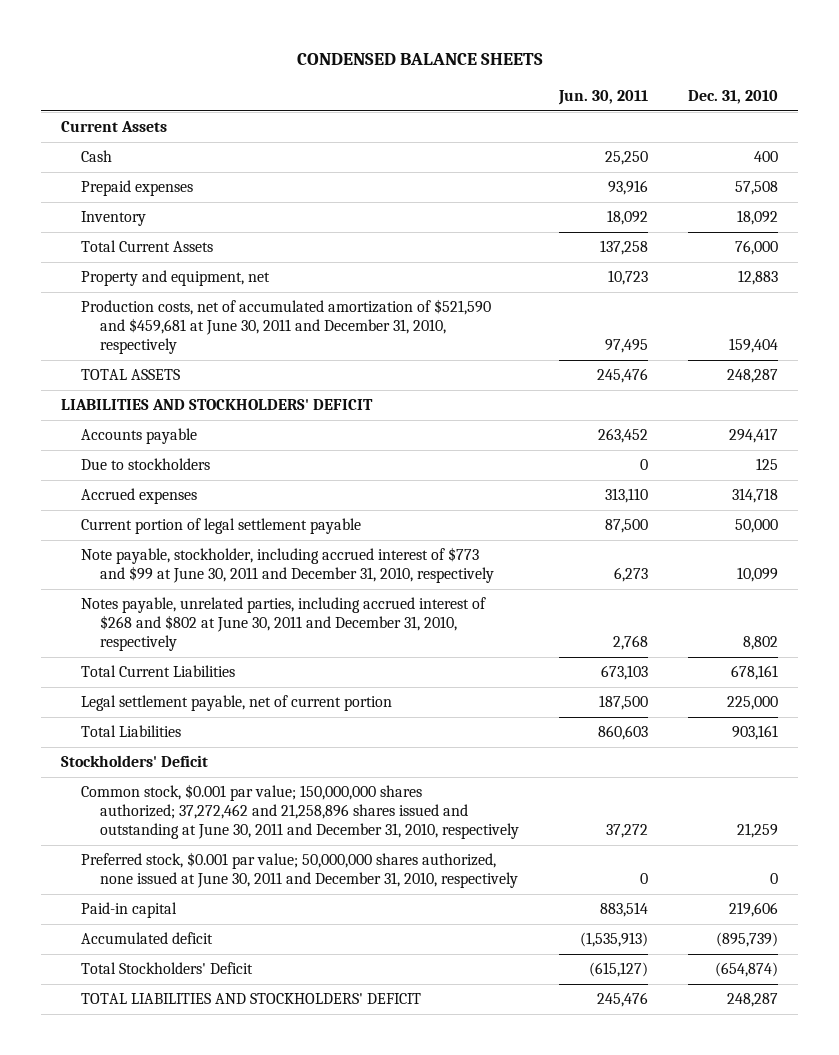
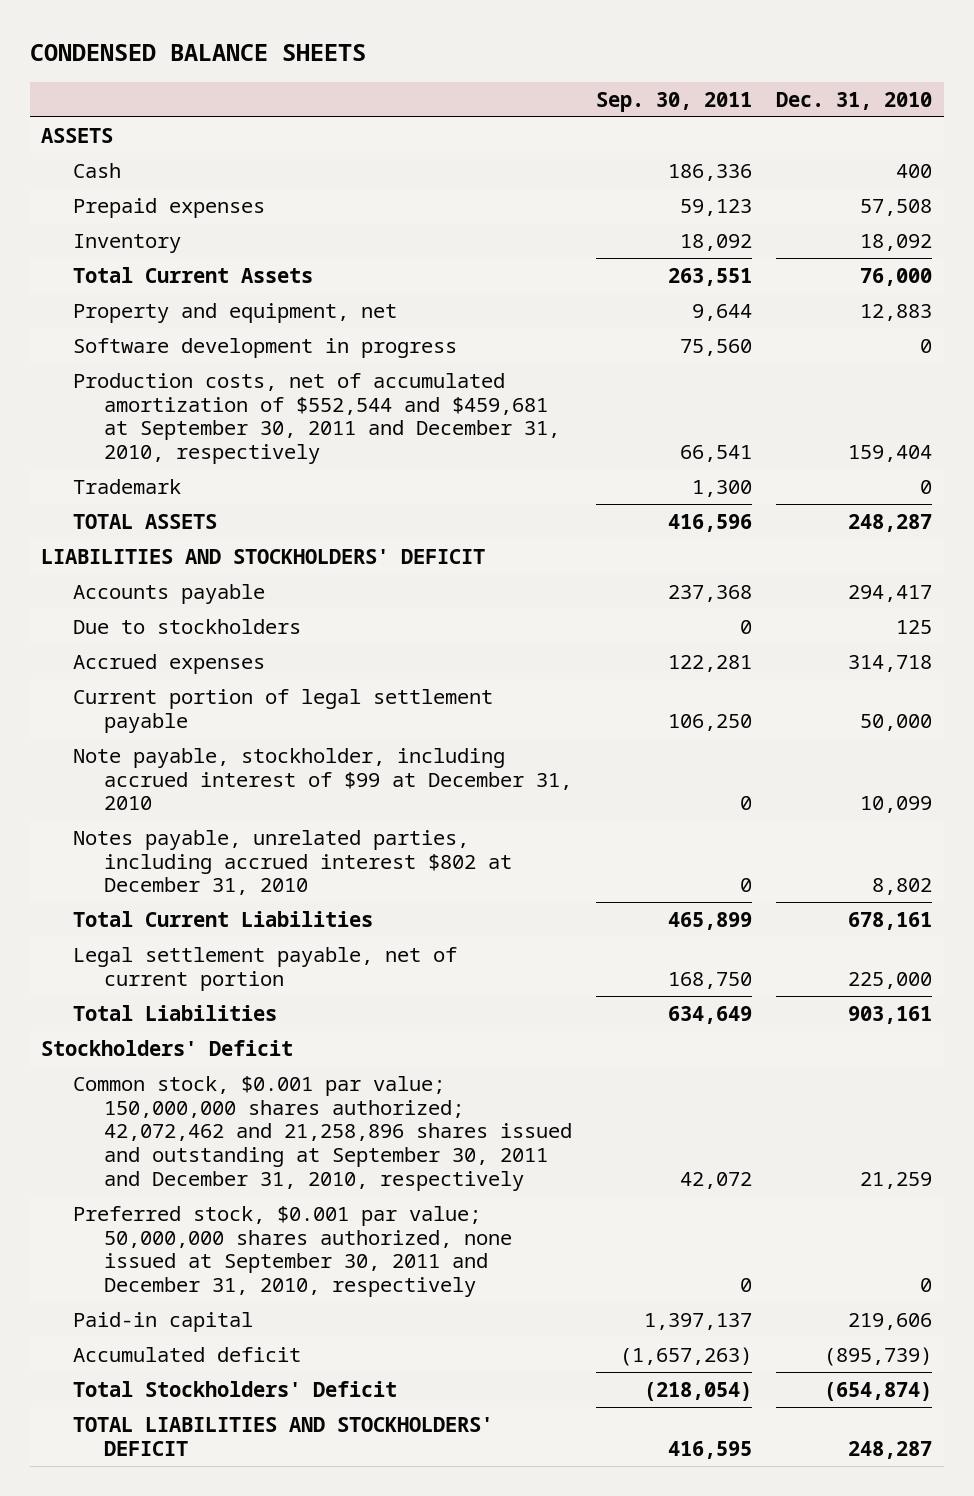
- | Jun. 30, 2011 | Dec. 31, 2010
+ | Sep. 30, 2011 | Dec. 31, 2010
- Current Assets
+ ASSETS
- Production costs, net of accumulated amortization of $521,590 and $459,681 at June 30, 2011 and December 31, 2010, respectively | 97,495 | 159,404
+ Software development in progress | 75,560 | 0
+ Production costs, net of accumulated amortization of $552,544 and $459,681 at September 30, 2011 and December 31, 2010, respectively | 66,541 | 159,404
+ Trademark | 1,300 | 0
- Note payable, stockholder, including accrued interest of $773 and $99 at June 30, 2011 and December 31, 2010, respectively | 6,273 | 10,099
- Notes payable, unrelated parties, including accrued interest of $268 and $802 at June 30, 2011 and December 31, 2010, respectively | 2,768 | 8,802
+ Note payable, stockholder, including accrued interest of $99 at December 31, 2010 | 0 | 10,099
+ Notes payable, unrelated parties, including accrued interest $802 at December 31, 2010 | 0 | 8,802
- Common stock, $0.001 par value; 150,000,000 shares authorized; 37,272,462 and 21,258,896 shares issued and outstanding at June 30, 2011 and December 31, 2010, respectively | 37,272 | 21,259
- Preferred stock, $0.001 par value; 50,000,000 shares authorized, none issued at June 30, 2011 and December 31, 2010, respectively | 0 | 0
+ Common stock, $0.001 par value; 150,000,000 shares authorized; 42,072,462 and 21,258,896 shares issued and outstanding at September 30, 2011 and December 31, 2010, respectively | 42,072 | 21,259
+ Preferred stock, $0.001 par value; 50,000,000 shares authorized, none issued at September 30, 2011 and December 31, 2010, respectively | 0 | 0

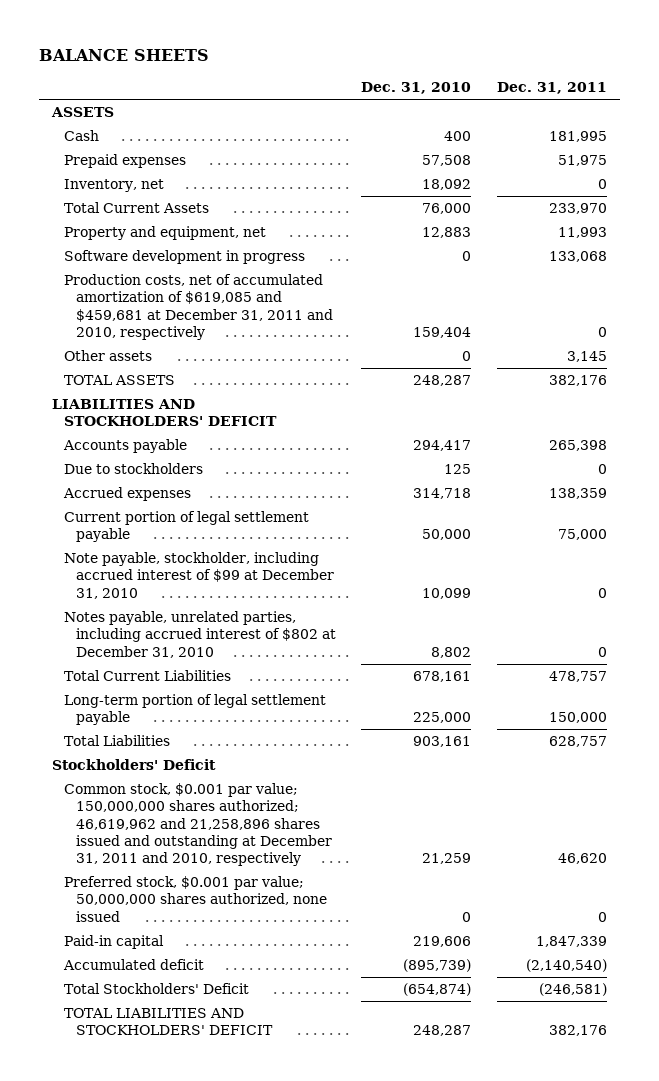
- CONDENSED BALANCE SHEETS
+ BALANCE SHEETS
- | Sep. 30, 2011 | Dec. 31, 2010
+ | Dec. 31, 2010 | Dec. 31, 2011
- Inventory | 18,092 | 18,092
+ Inventory, net | 18,092 | 0
- Production costs, net of accumulated amortization of $552,544 and $459,681 at September 30, 2011 and December 31, 2010, respectively | 66,541 | 159,404
- Trademark | 1,300 | 0
+ Production costs, net of accumulated amortization of $619,085 and $459,681 at December 31, 2011 and 2010, respectively | 159,404 | 0
+ Other assets | 0 | 3,145
- Notes payable, unrelated parties, including accrued interest $802 at December 31, 2010 | 0 | 8,802
+ Notes payable, unrelated parties, including accrued interest of $802 at December 31, 2010 | 8,802 | 0
- Legal settlement payable, net of current portion | 168,750 | 225,000
+ Long-term portion of legal settlement payable | 225,000 | 150,000
- Common stock, $0.001 par value; 150,000,000 shares authorized; 42,072,462 and 21,258,896 shares issued and outstanding at September 30, 2011 and December 31, 2010, respectively | 42,072 | 21,259
- Preferred stock, $0.001 par value; 50,000,000 shares authorized, none issued at September 30, 2011 and December 31, 2010, respectively | 0 | 0
+ Common stock, $0.001 par value; 150,000,000 shares authorized; 46,619,962 and 21,258,896 shares issued and outstanding at December 31, 2011 and 2010, respectively | 21,259 | 46,620
+ Preferred stock, $0.001 par value; 50,000,000 shares authorized, none issued | 0 | 0

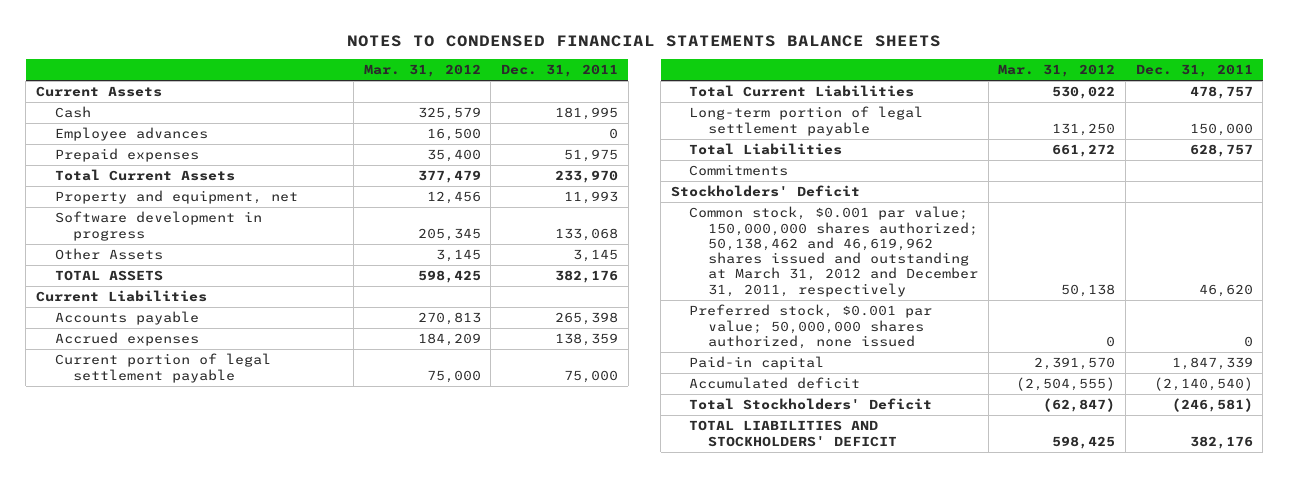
- BALANCE SHEETS
+ NOTES TO CONDENSED FINANCIAL STATEMENTS BALANCE SHEETS
- | Dec. 31, 2010 | Dec. 31, 2011
+ | Mar. 31, 2012 | Dec. 31, 2011
- ASSETS
+ Current Assets
+ Employee advances | 16,500 | 0
- Inventory, net | 18,092 | 0
- Production costs, net of accumulated amortization of $619,085 and $459,681 at December 31, 2011 and 2010, respectively | 159,404 | 0
- Other assets | 0 | 3,145
+ Other Assets | 3,145 | 3,145
- LIABILITIES AND STOCKHOLDERS' DEFICIT
+ Current Liabilities
- Due to stockholders | 125 | 0
- Note payable, stockholder, including accrued interest of $99 at December 31, 2010 | 10,099 | 0
- Notes payable, unrelated parties, including accrued interest of $802 at December 31, 2010 | 8,802 | 0
+ Commitments
- Common stock, $0.001 par value; 150,000,000 shares authorized; 46,619,962 and 21,258,896 shares issued and outstanding at December 31, 2011 and 2010, respectively | 21,259 | 46,620
+ Common stock, $0.001 par value; 150,000,000 shares authorized; 50,138,462 and 46,619,962 shares issued and outstanding at March 31, 2012 and December 31, 2011, respectively | 50,138 | 46,620

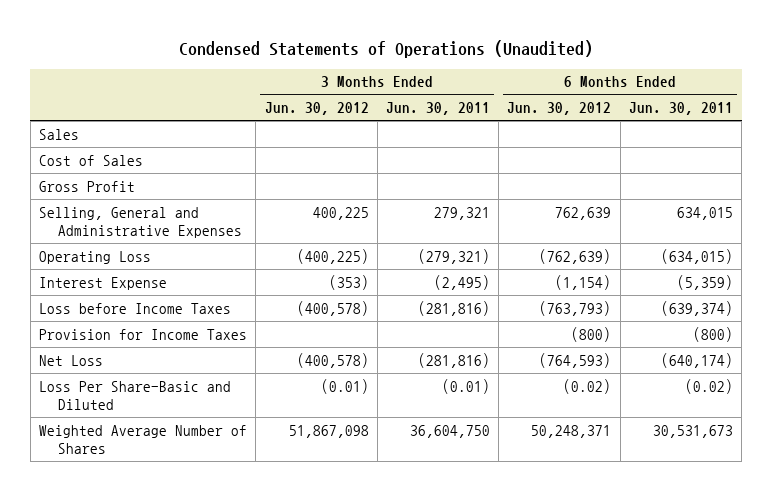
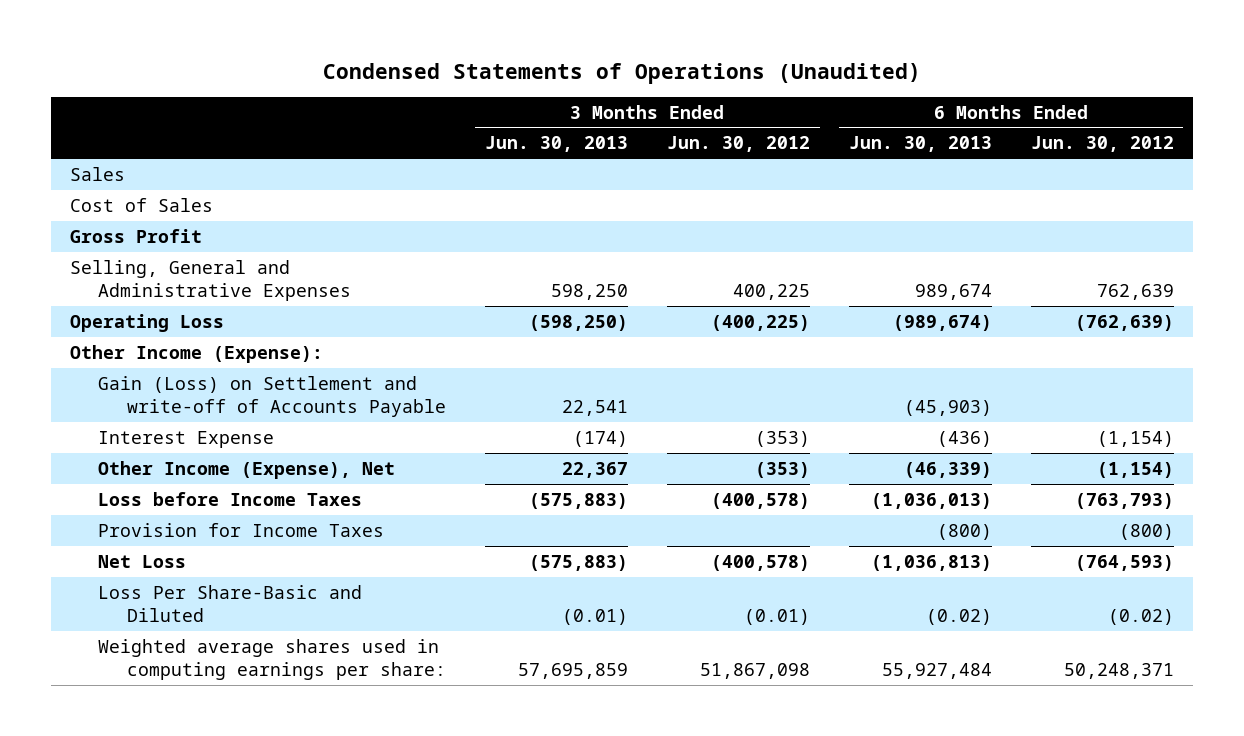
- | 3 Months Ended Jun. 30, 2012 | 3 Months Ended Jun. 30, 2011 | 6 Months Ended Jun. 30, 2012 | 6 Months Ended Jun. 30, 2011
+ | 3 Months Ended Jun. 30, 2013 | 3 Months Ended Jun. 30, 2012 | 6 Months Ended Jun. 30, 2013 | 6 Months Ended Jun. 30, 2012
+ Other Income (Expense):
+ Gain (Loss) on Settlement and write-off of Accounts Payable | 22,541 | | (45,903) |
+ Other Income (Expense), Net | 22,367 | (353) | (46,339) | (1,154)
- Weighted Average Number of Shares | 51,867,098 | 36,604,750 | 50,248,371 | 30,531,673
+ Weighted average shares used in computing earnings per share: | 57,695,859 | 51,867,098 | 55,927,484 | 50,248,371

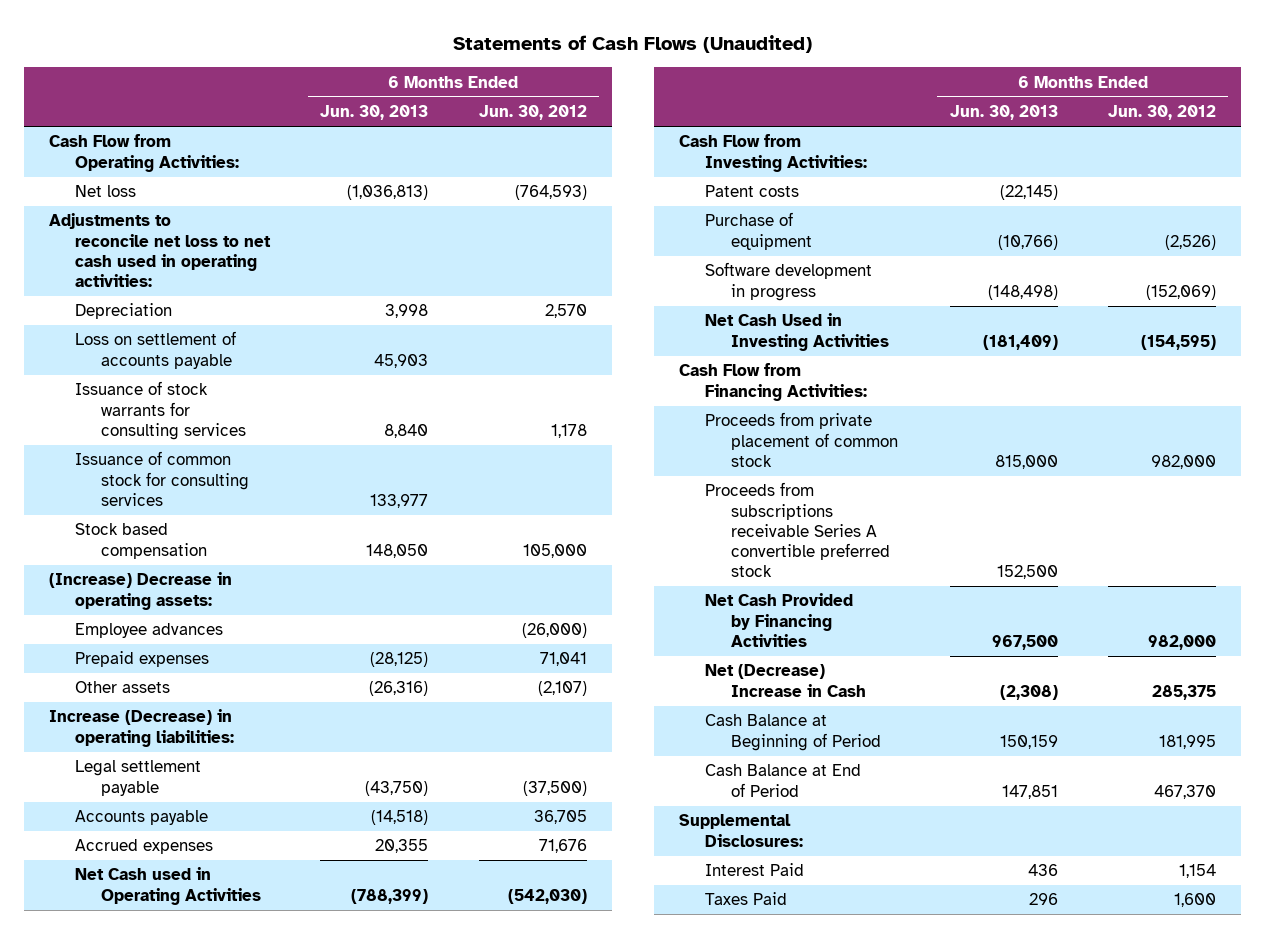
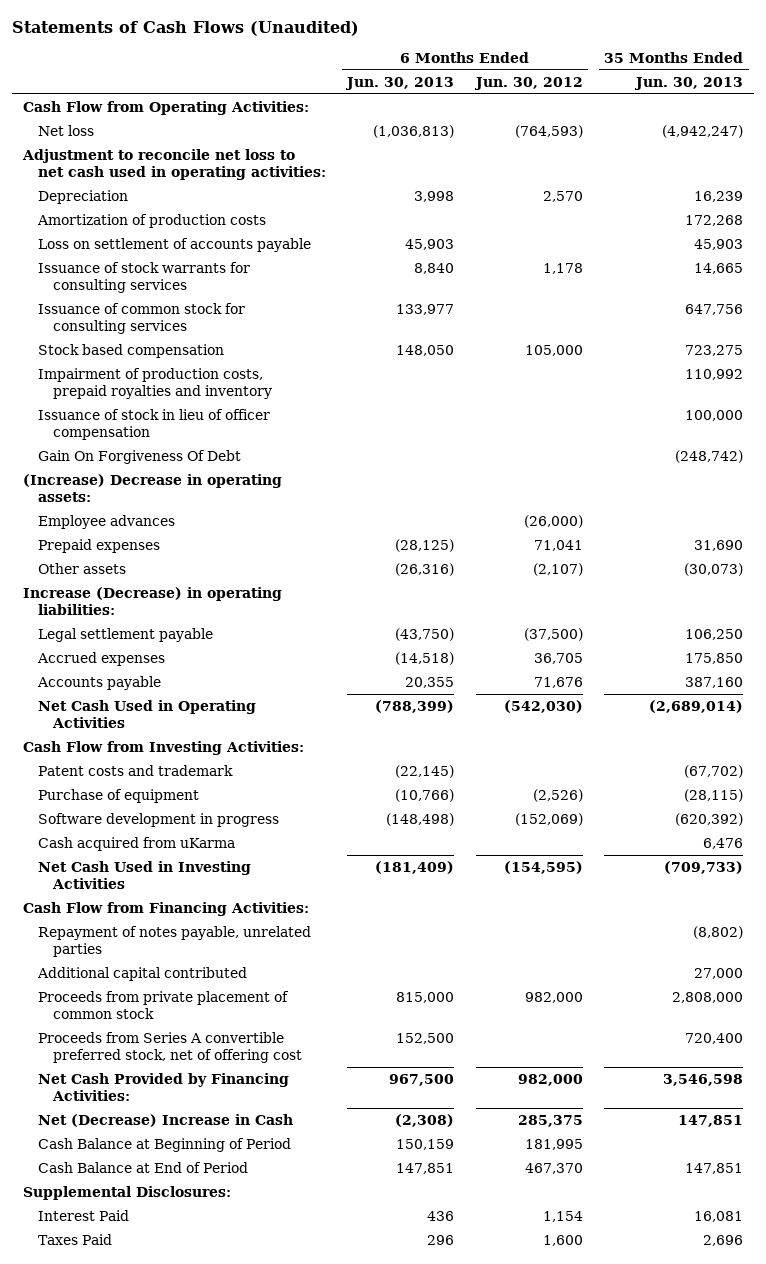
- | 6 Months Ended Jun. 30, 2013 | 6 Months Ended Jun. 30, 2012
+ | 6 Months Ended Jun. 30, 2013 | 6 Months Ended Jun. 30, 2012 | 35 Months Ended Jun. 30, 2013
- Adjustments to reconcile net loss to net cash used in operating activities:
+ Adjustment to reconcile net loss to net cash used in operating activities:
+ Amortization of production costs | | | 172,268
+ Impairment of production costs, prepaid royalties and inventory | | | 110,992
+ Issuance of stock in lieu of officer compensation | | | 100,000
+ Gain On Forgiveness Of Debt | | | (248,742)
- Accounts payable | (14,518) | 36,705
- Accrued expenses | 20,355 | 71,676
- Net Cash used in Operating Activities | (788,399) | (542,030)
+ Accrued expenses | (14,518) | 36,705 | 175,850
+ Accounts payable | 20,355 | 71,676 | 387,160
+ Net Cash Used in Operating Activities | (788,399) | (542,030) | (2,689,014)
- Patent costs | (22,145) |
+ Patent costs and trademark | (22,145) | | (67,702)
+ Cash acquired from uKarma | | | 6,476
+ Repayment of notes payable, unrelated parties | | | (8,802)
+ Additional capital contributed | | | 27,000
- Proceeds from subscriptions receivable Series A convertible preferred stock | 152,500 |
- Net Cash Provided by Financing Activities | 967,500 | 982,000
+ Proceeds from Series A convertible preferred stock, net of offering cost | 152,500 | | 720,400
+ Net Cash Provided by Financing Activities: | 967,500 | 982,000 | 3,546,598

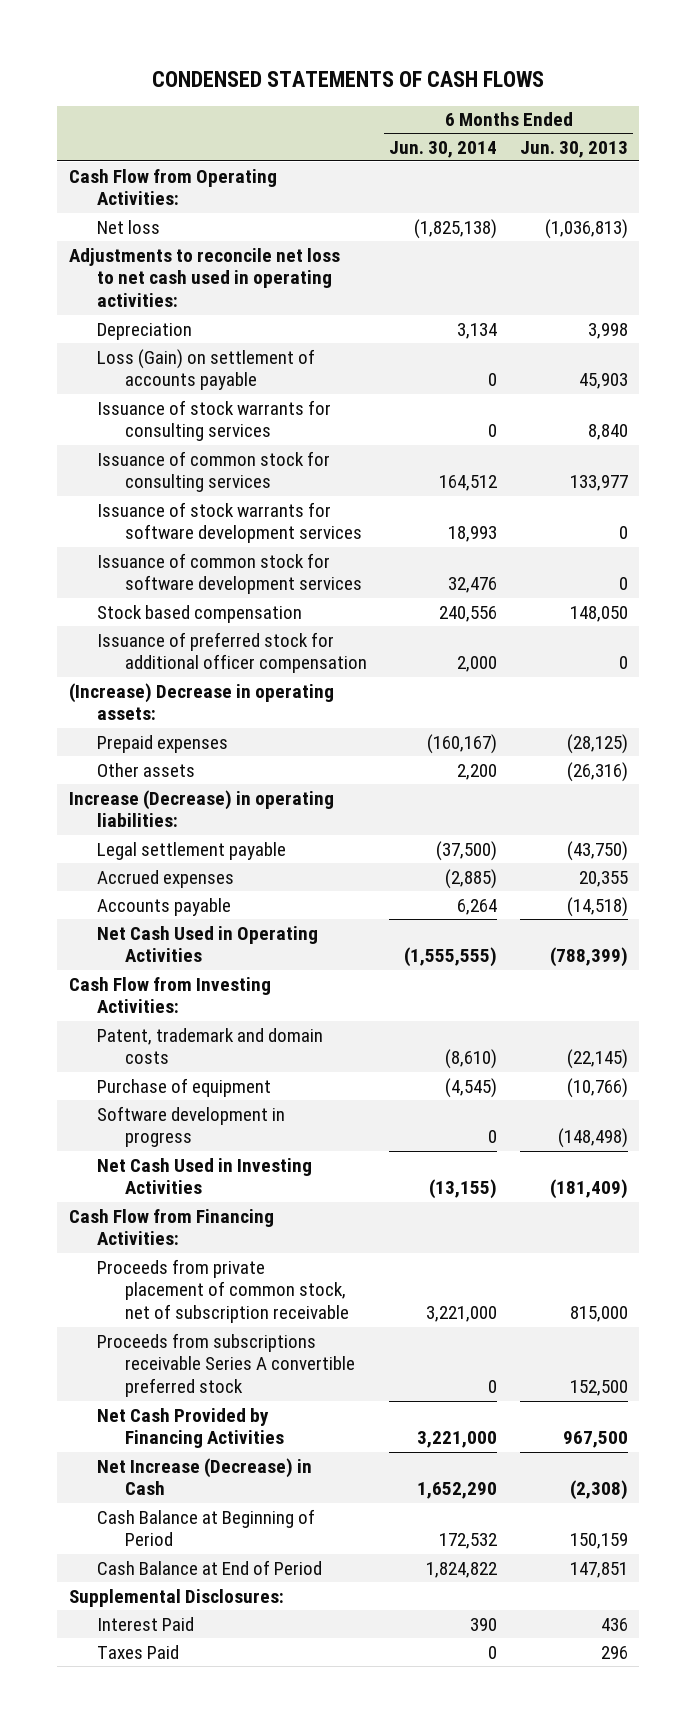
- Statements of Cash Flows (Unaudited)
+ CONDENSED STATEMENTS OF CASH FLOWS
- | 6 Months Ended Jun. 30, 2013 | 6 Months Ended Jun. 30, 2012 | 35 Months Ended Jun. 30, 2013
+ | 6 Months Ended Jun. 30, 2014 | 6 Months Ended Jun. 30, 2013
- Adjustment to reconcile net loss to net cash used in operating activities:
+ Adjustments to reconcile net loss to net cash used in operating activities:
- Amortization of production costs | | | 172,268
- Loss on settlement of accounts payable | 45,903 | | 45,903
+ Loss (Gain) on settlement of accounts payable | 0 | 45,903
+ Issuance of stock warrants for software development services | 18,993 | 0
+ Issuance of common stock for software development services | 32,476 | 0
- Impairment of production costs, prepaid royalties and inventory | | | 110,992
- Issuance of stock in lieu of officer compensation | | | 100,000
- Gain On Forgiveness Of Debt | | | (248,742)
+ Issuance of preferred stock for additional officer compensation | 2,000 | 0
- Employee advances | | (26,000) |
- Accrued expenses | (14,518) | 36,705 | 175,850
- Accounts payable | 20,355 | 71,676 | 387,160
+ Accrued expenses | (2,885) | 20,355
+ Accounts payable | 6,264 | (14,518)
- Patent costs and trademark | (22,145) | | (67,702)
+ Patent, trademark and domain costs | (8,610) | (22,145)
- Cash acquired from uKarma | | | 6,476
- Repayment of notes payable, unrelated parties | | | (8,802)
- Additional capital contributed | | | 27,000
- Proceeds from private placement of common stock | 815,000 | 982,000 | 2,808,000
- Proceeds from Series A convertible preferred stock, net of offering cost | 152,500 | | 720,400
- Net Cash Provided by Financing Activities: | 967,500 | 982,000 | 3,546,598
- Net (Decrease) Increase in Cash | (2,308) | 285,375 | 147,851
+ Proceeds from private placement of common stock, net of subscription receivable | 3,221,000 | 815,000
+ Proceeds from subscriptions receivable Series A convertible preferred stock | 0 | 152,500
+ Net Cash Provided by Financing Activities | 3,221,000 | 967,500
+ Net Increase (Decrease) in Cash | 1,652,290 | (2,308)

